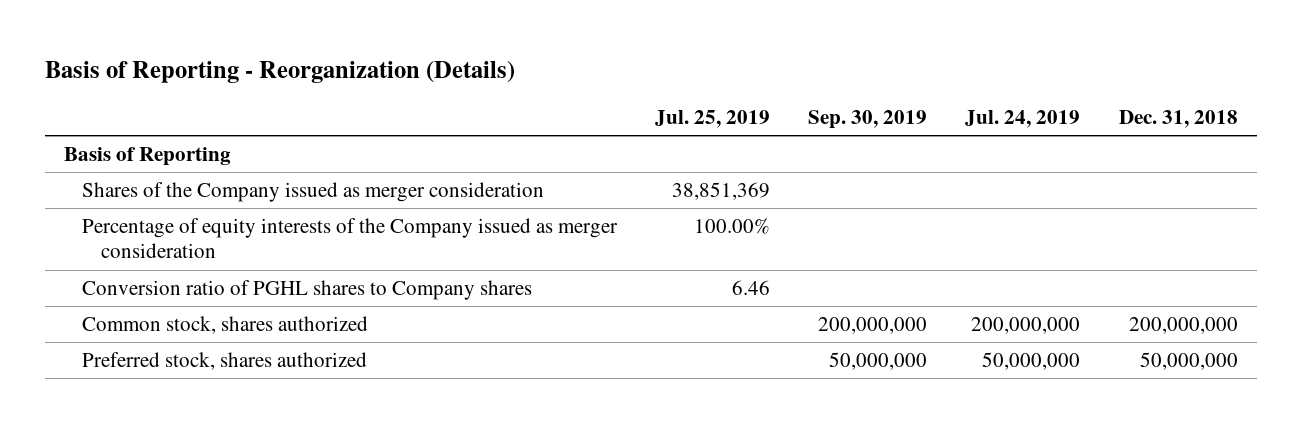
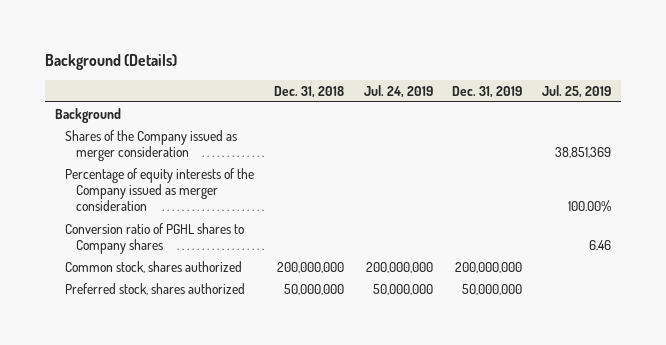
- Basis of Reporting - Reorganization (Details)
+ Background (Details)
- | Jul. 25, 2019 | Sep. 30, 2019 | Jul. 24, 2019 | Dec. 31, 2018
+ | Dec. 31, 2018 | Jul. 24, 2019 | Dec. 31, 2019 | Jul. 25, 2019
- Basis of Reporting
+ Background

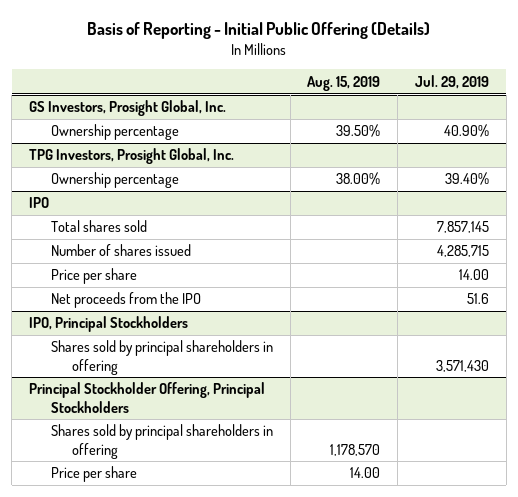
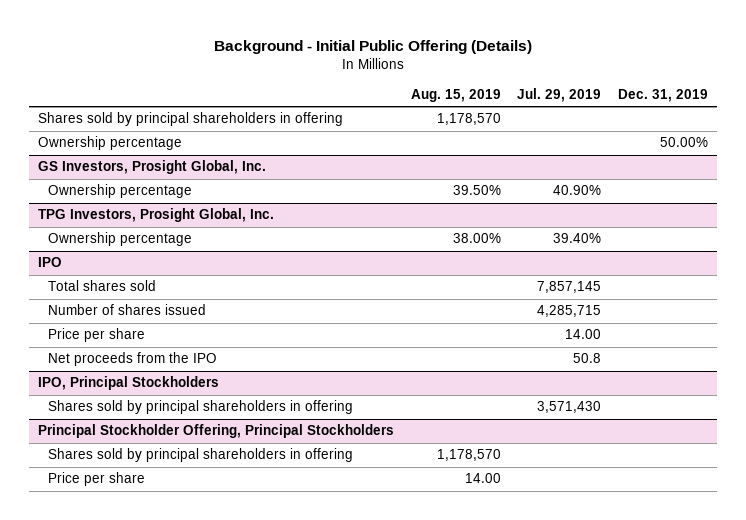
- Basis of Reporting - Initial Public Offering (Details)
+ Background - Initial Public Offering (Details)
- | Aug. 15, 2019 | Jul. 29, 2019
+ | Aug. 15, 2019 | Jul. 29, 2019 | Dec. 31, 2019
+ Shares sold by principal shareholders in offering | 1,178,570 | |
+ Ownership percentage | | | 50.00%
@ IPO
- Net proceeds from the IPO | | 51.6
+ Net proceeds from the IPO | | 50.8 |

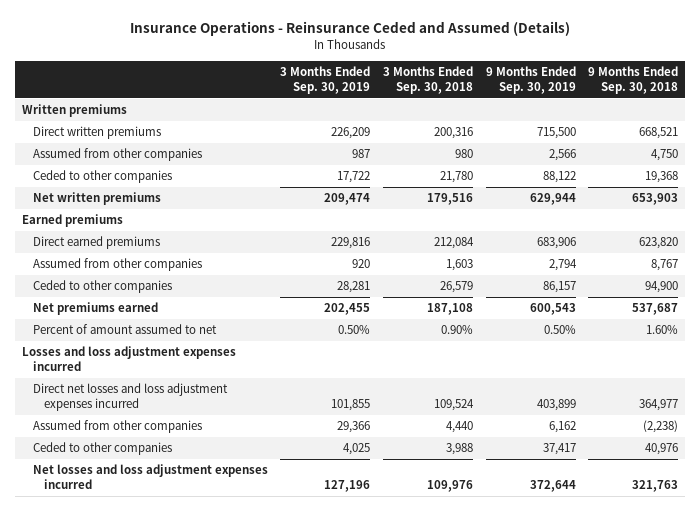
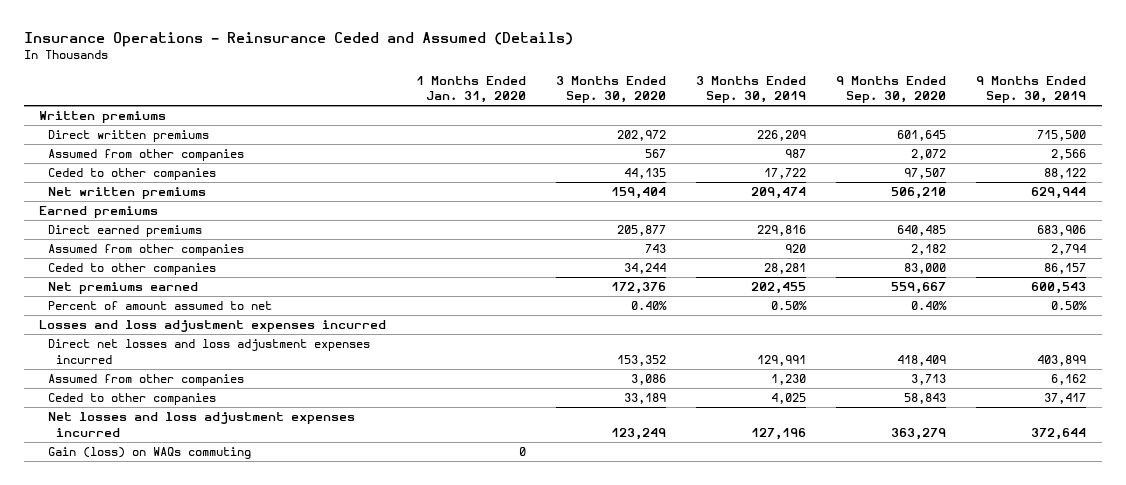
- | 3 Months Ended Sep. 30, 2019 | 3 Months Ended Sep. 30, 2018 | 9 Months Ended Sep. 30, 2019 | 9 Months Ended Sep. 30, 2018
+ | 1 Months Ended Jan. 31, 2020 | 3 Months Ended Sep. 30, 2020 | 3 Months Ended Sep. 30, 2019 | 9 Months Ended Sep. 30, 2020 | 9 Months Ended Sep. 30, 2019
- Direct net losses and loss adjustment expenses incurred | 101,855 | 109,524 | 403,899 | 364,977
- Assumed from other companies | 29,366 | 4,440 | 6,162 | (2,238)
+ Direct net losses and loss adjustment expenses incurred | | 153,352 | 129,991 | 418,409 | 403,899
+ Assumed from other companies | | 3,086 | 1,230 | 3,713 | 6,162
+ Gain (loss) on WAQs commuting | 0 | | | |

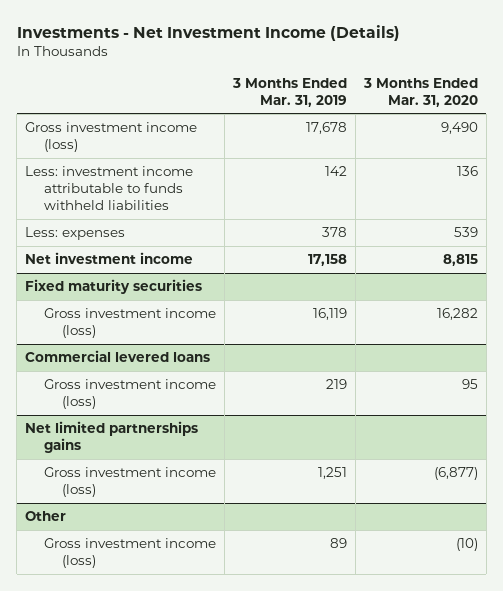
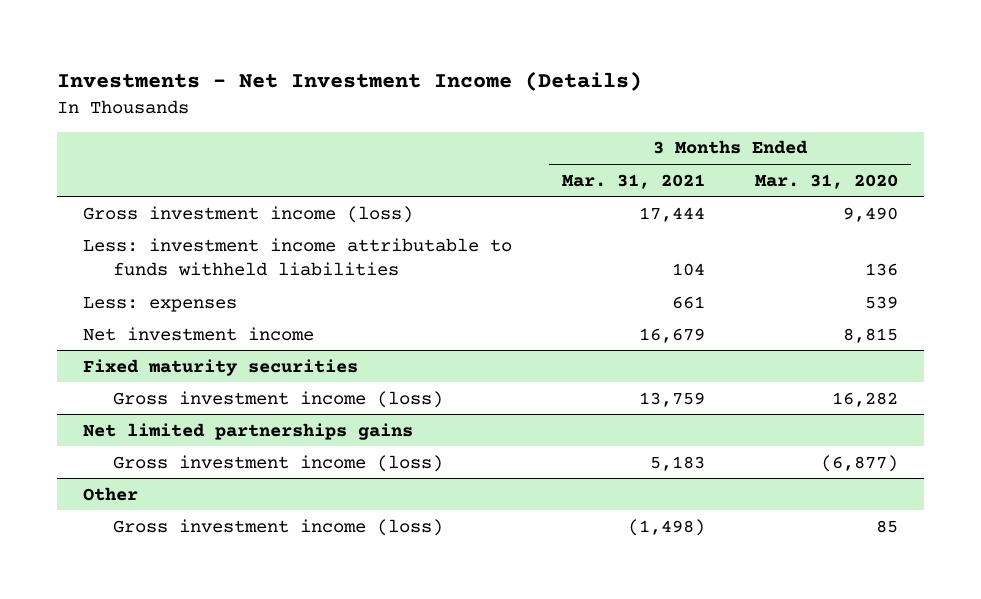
- | 3 Months Ended Mar. 31, 2019 | 3 Months Ended Mar. 31, 2020
+ | 3 Months Ended Mar. 31, 2021 | 3 Months Ended Mar. 31, 2020
- Commercial levered loans
- Gross investment income (loss) | 219 | 95
@ Other
- Gross investment income (loss) | 89 | (10)
+ Gross investment income (loss) | (1,498) | 85

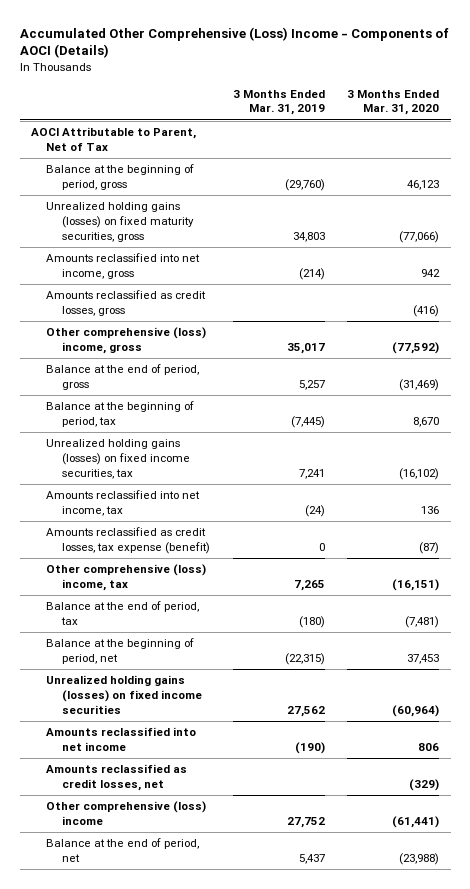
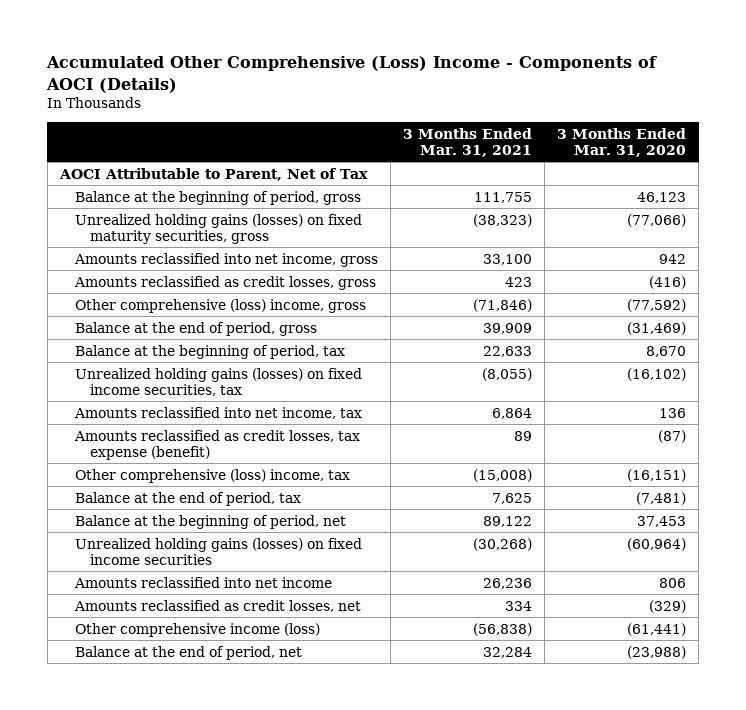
- | 3 Months Ended Mar. 31, 2019 | 3 Months Ended Mar. 31, 2020
+ | 3 Months Ended Mar. 31, 2021 | 3 Months Ended Mar. 31, 2020
- Other comprehensive (loss) income | 27,752 | (61,441)
+ Other comprehensive income (loss) | (56,838) | (61,441)

